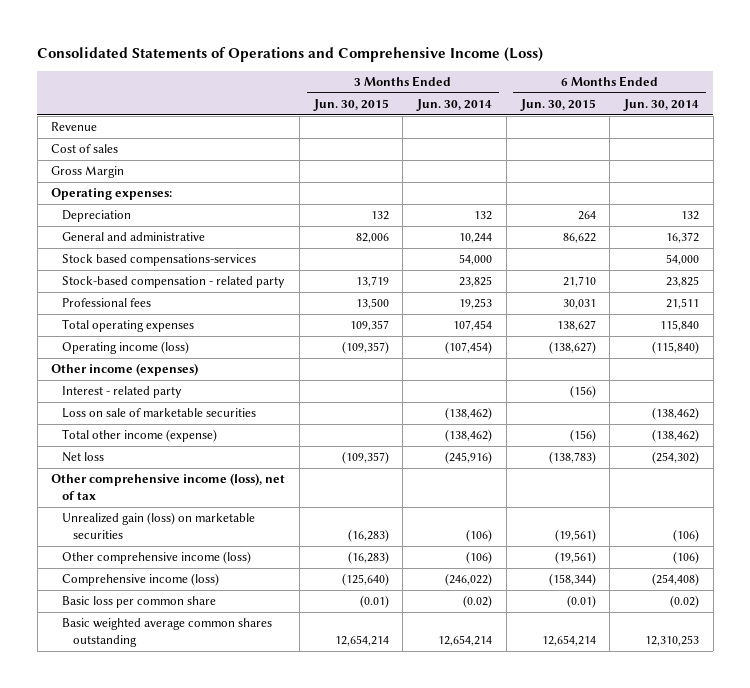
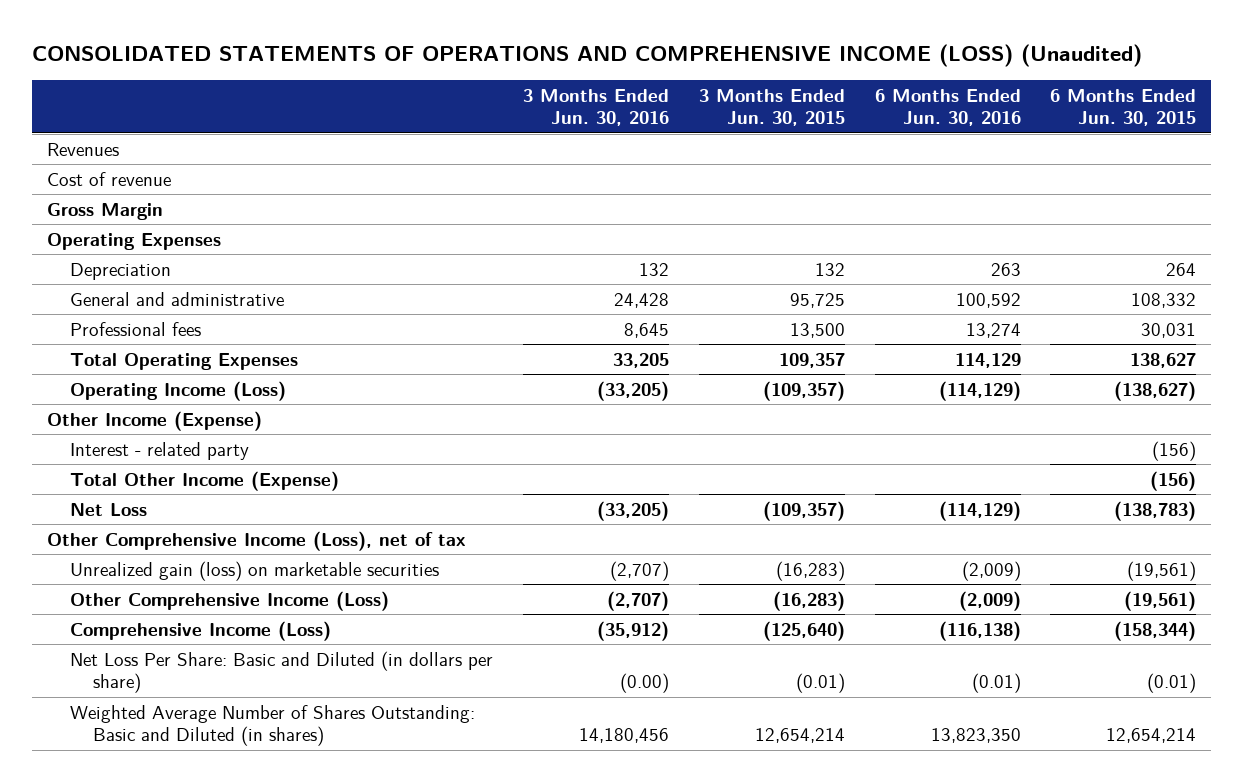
- Consolidated Statements of Operations and Comprehensive Income (Loss)
+ CONSOLIDATED STATEMENTS OF OPERATIONS AND COMPREHENSIVE INCOME (LOSS) (Unaudited)
- | 3 Months Ended Jun. 30, 2015 | 3 Months Ended Jun. 30, 2014 | 6 Months Ended Jun. 30, 2015 | 6 Months Ended Jun. 30, 2014
+ | 3 Months Ended Jun. 30, 2016 | 3 Months Ended Jun. 30, 2015 | 6 Months Ended Jun. 30, 2016 | 6 Months Ended Jun. 30, 2015
- Revenue
- Cost of sales
+ Revenues
+ Cost of revenue
- Operating expenses:
+ Operating Expenses
- General and administrative | 82,006 | 10,244 | 86,622 | 16,372
- Stock based compensations-services | | 54,000 | | 54,000
- Stock-based compensation - related party | 13,719 | 23,825 | 21,710 | 23,825
+ General and administrative | 24,428 | 95,725 | 100,592 | 108,332
- Total operating expenses | 109,357 | 107,454 | 138,627 | 115,840
- Operating income (loss) | (109,357) | (107,454) | (138,627) | (115,840)
- Other income (expenses)
+ Total Operating Expenses | 33,205 | 109,357 | 114,129 | 138,627
+ Operating Income (Loss) | (33,205) | (109,357) | (114,129) | (138,627)
+ Other Income (Expense)
- Loss on sale of marketable securities | | (138,462) | | (138,462)
- Total other income (expense) | | (138,462) | (156) | (138,462)
- Net loss | (109,357) | (245,916) | (138,783) | (254,302)
- Other comprehensive income (loss), net of tax
+ Total Other Income (Expense) | | | | (156)
+ Net Loss | (33,205) | (109,357) | (114,129) | (138,783)
+ Other Comprehensive Income (Loss), net of tax
- Other comprehensive income (loss) | (16,283) | (106) | (19,561) | (106)
- Comprehensive income (loss) | (125,640) | (246,022) | (158,344) | (254,408)
- Basic loss per common share | (0.01) | (0.02) | (0.01) | (0.02)
- Basic weighted average common shares outstanding | 12,654,214 | 12,654,214 | 12,654,214 | 12,310,253
+ Other Comprehensive Income (Loss) | (2,707) | (16,283) | (2,009) | (19,561)
+ Comprehensive Income (Loss) | (35,912) | (125,640) | (116,138) | (158,344)
+ Net Loss Per Share: Basic and Diluted (in dollars per share) | (0.00) | (0.01) | (0.01) | (0.01)
+ Weighted Average Number of Shares Outstanding: Basic and Diluted (in shares) | 14,180,456 | 12,654,214 | 13,823,350 | 12,654,214

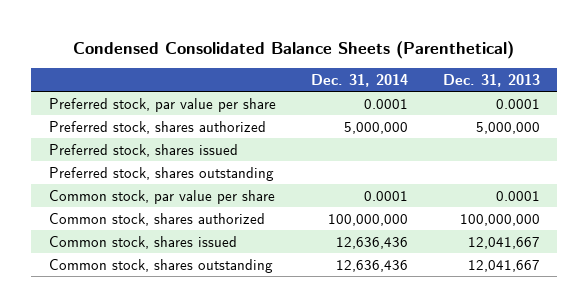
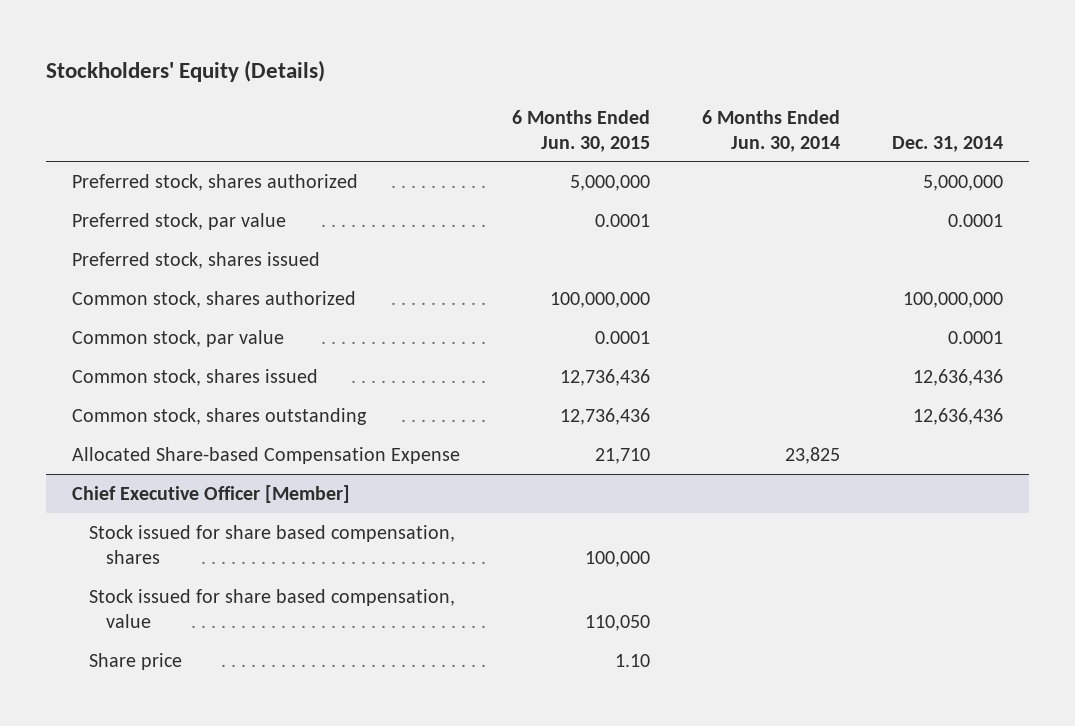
- Condensed Consolidated Balance Sheets (Parenthetical)
+ Stockholders' Equity (Details)
- | Dec. 31, 2014 | Dec. 31, 2013
+ | 6 Months Ended Jun. 30, 2015 | 6 Months Ended Jun. 30, 2014 | Dec. 31, 2014
- Preferred stock, par value per share | 0.0001 | 0.0001
+ Preferred stock, par value | 0.0001 | | 0.0001
- Preferred stock, shares outstanding
- Common stock, par value per share | 0.0001 | 0.0001
+ Common stock, par value | 0.0001 | | 0.0001
+ Allocated Share-based Compensation Expense | 21,710 | 23,825 |
+ Chief Executive Officer [Member]
+ Stock issued for share based compensation, shares | 100,000 | |
+ Stock issued for share based compensation, value | 110,050 | |
+ Share price | 1.10 | |

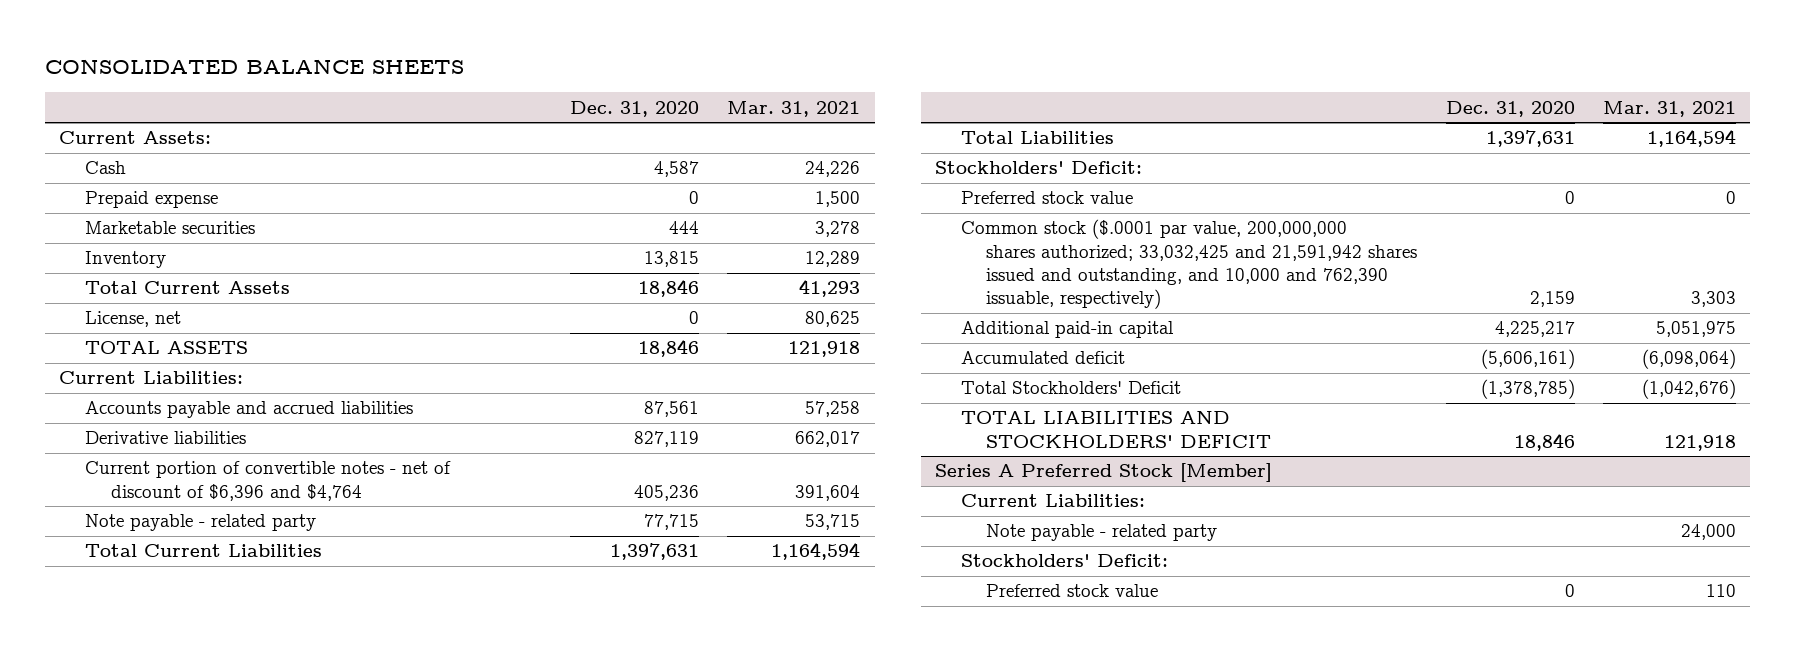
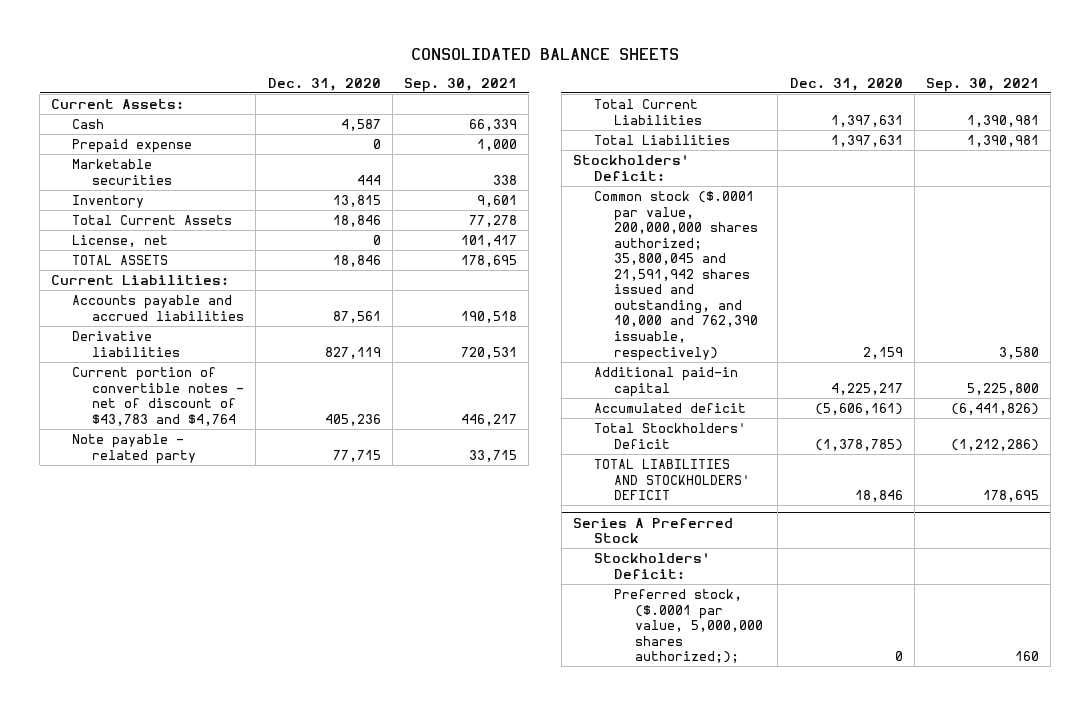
- | Dec. 31, 2020 | Mar. 31, 2021
+ | Dec. 31, 2020 | Sep. 30, 2021
- Current portion of convertible notes - net of discount of $6,396 and $4,764 | 405,236 | 391,604
+ Current portion of convertible notes - net of discount of $43,783 and $4,764 | 405,236 | 446,217
- Preferred stock value | 0 | 0
- Common stock ($.0001 par value, 200,000,000 shares authorized; 33,032,425 and 21,591,942 shares issued and outstanding, and 10,000 and 762,390 issuable, respectively) | 2,159 | 3,303
+ Common stock ($.0001 par value, 200,000,000 shares authorized; 35,800,045 and 21,591,942 shares issued and outstanding, and 10,000 and 762,390 issuable, respectively) | 2,159 | 3,580
- Series A Preferred Stock [Member]
- Current Liabilities:
- Note payable - related party | | 24,000
+ Series A Preferred Stock
- Preferred stock value | 0 | 110
+ Preferred stock, ($.0001 par value, 5,000,000 shares authorized;); | 0 | 160

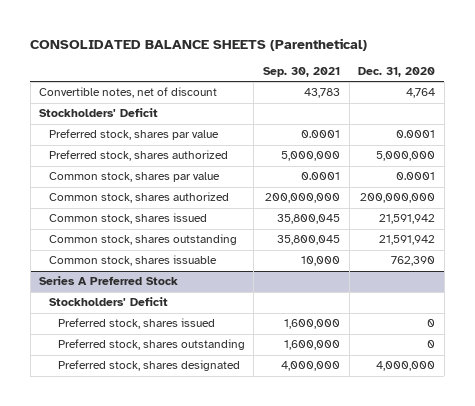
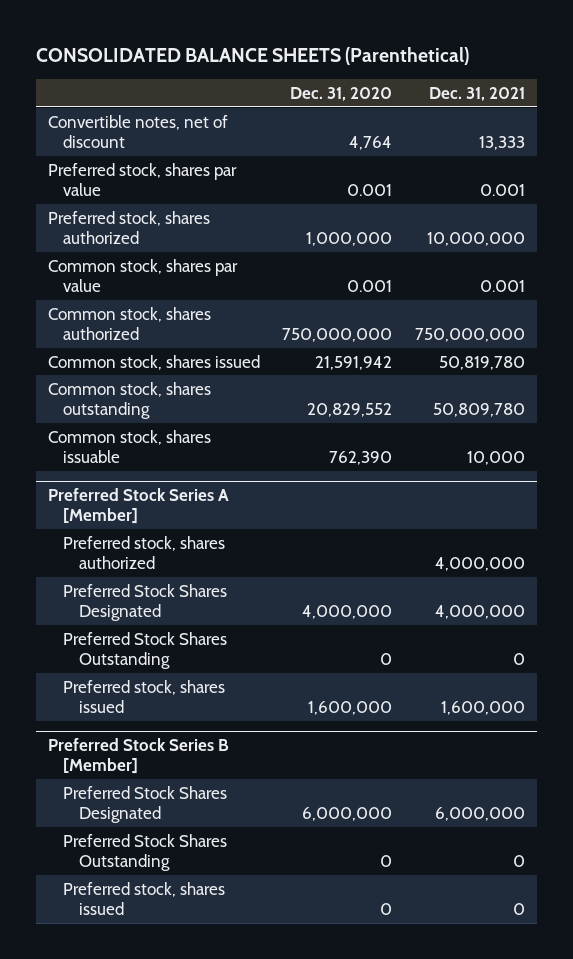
- | Sep. 30, 2021 | Dec. 31, 2020
+ | Dec. 31, 2020 | Dec. 31, 2021
- Stockholders' Deficit
- Preferred stock, shares par value | 0.0001 | 0.0001
- Preferred stock, shares authorized | 5,000,000 | 5,000,000
- Common stock, shares par value | 0.0001 | 0.0001
- Common stock, shares authorized | 200,000,000 | 200,000,000
+ Preferred stock, shares par value | 0.001 | 0.001
+ Preferred stock, shares authorized | 1,000,000 | 10,000,000
+ Common stock, shares par value | 0.001 | 0.001
+ Common stock, shares authorized | 750,000,000 | 750,000,000
- Common stock, shares outstanding | 35,800,045 | 21,591,942
+ Common stock, shares outstanding | 20,829,552 | 50,809,780
- Series A Preferred Stock
- Stockholders' Deficit
+ Preferred Stock Series A [Member]
+ Preferred stock, shares authorized | | 4,000,000
+ Preferred Stock Shares Designated | 4,000,000 | 4,000,000
+ Preferred Stock Shares Outstanding | 0 | 0
+ Preferred stock, shares issued | 1,600,000 | 1,600,000
+ Preferred Stock Series B [Member]
+ Preferred Stock Shares Designated | 6,000,000 | 6,000,000
+ Preferred Stock Shares Outstanding | 0 | 0
- Preferred stock, shares outstanding | 1,600,000 | 0
- Preferred stock, shares designated | 4,000,000 | 4,000,000

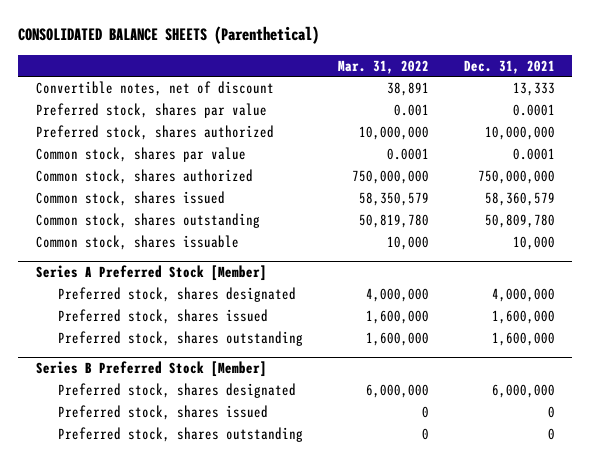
- | Dec. 31, 2020 | Dec. 31, 2021
+ | Mar. 31, 2022 | Dec. 31, 2021
- Preferred stock, shares par value | 0.001 | 0.001
+ Preferred stock, shares par value | 0.001 | 0.0001
- Common stock, shares par value | 0.001 | 0.001
+ Common stock, shares par value | 0.0001 | 0.0001
- Common stock, shares issued | 21,591,942 | 50,819,780
+ Common stock, shares issued | 58,350,579 | 58,360,579
- Preferred Stock Series A [Member]
- Preferred stock, shares authorized | | 4,000,000
- Preferred Stock Shares Designated | 4,000,000 | 4,000,000
- Preferred Stock Shares Outstanding | 0 | 0
+ Series A Preferred Stock [Member]
+ Preferred stock, shares designated | 4,000,000 | 4,000,000
- Preferred Stock Series B [Member]
- Preferred Stock Shares Designated | 6,000,000 | 6,000,000
- Preferred Stock Shares Outstanding | 0 | 0
+ Preferred stock, shares outstanding | 1,600,000 | 1,600,000
+ Series B Preferred Stock [Member]
+ Preferred stock, shares designated | 6,000,000 | 6,000,000
+ Preferred stock, shares outstanding | 0 | 0

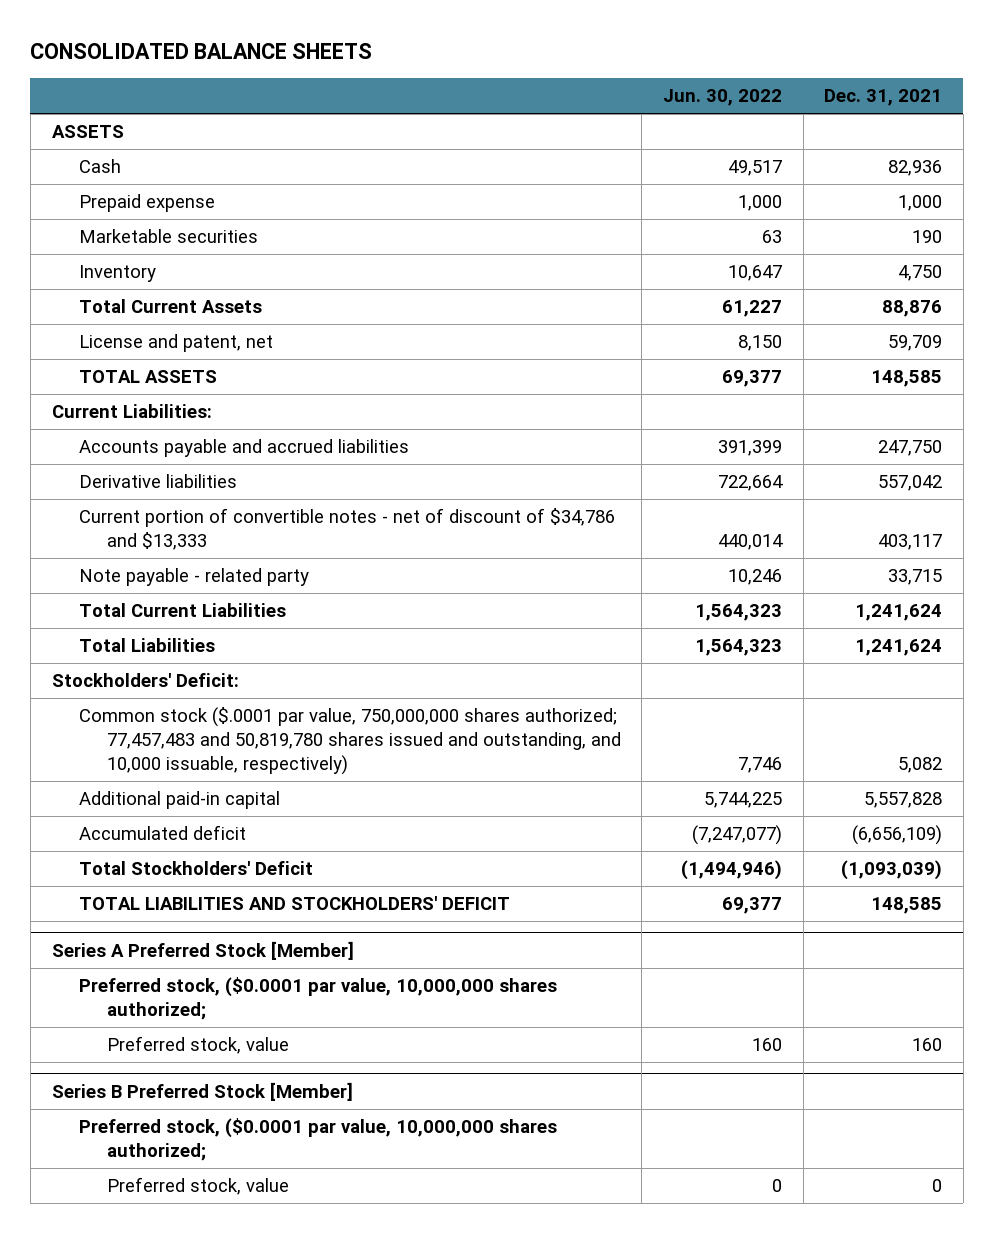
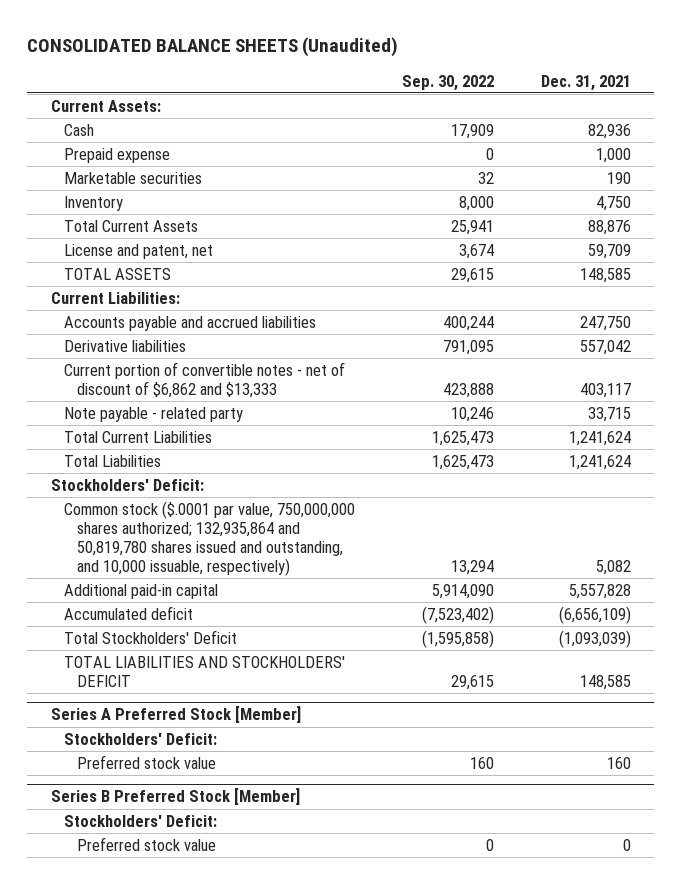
- CONSOLIDATED BALANCE SHEETS
+ CONSOLIDATED BALANCE SHEETS (Unaudited)
- | Jun. 30, 2022 | Dec. 31, 2021
+ | Sep. 30, 2022 | Dec. 31, 2021
- ASSETS
+ Current Assets:
- Current portion of convertible notes - net of discount of $34,786 and $13,333 | 440,014 | 403,117
+ Current portion of convertible notes - net of discount of $6,862 and $13,333 | 423,888 | 403,117
- Common stock ($.0001 par value, 750,000,000 shares authorized; 77,457,483 and 50,819,780 shares issued and outstanding, and 10,000 issuable, respectively) | 7,746 | 5,082
+ Common stock ($.0001 par value, 750,000,000 shares authorized; 132,935,864 and 50,819,780 shares issued and outstanding, and 10,000 issuable, respectively) | 13,294 | 5,082
@ Series A Preferred Stock [Member]
- Preferred stock, ($0.0001 par value, 10,000,000 shares authorized;
- Preferred stock, value | 160 | 160
+ Stockholders' Deficit:
+ Preferred stock value | 160 | 160
@ Series B Preferred Stock [Member]
- Preferred stock, ($0.0001 par value, 10,000,000 shares authorized;
- Preferred stock, value | 0 | 0
+ Stockholders' Deficit:
+ Preferred stock value | 0 | 0

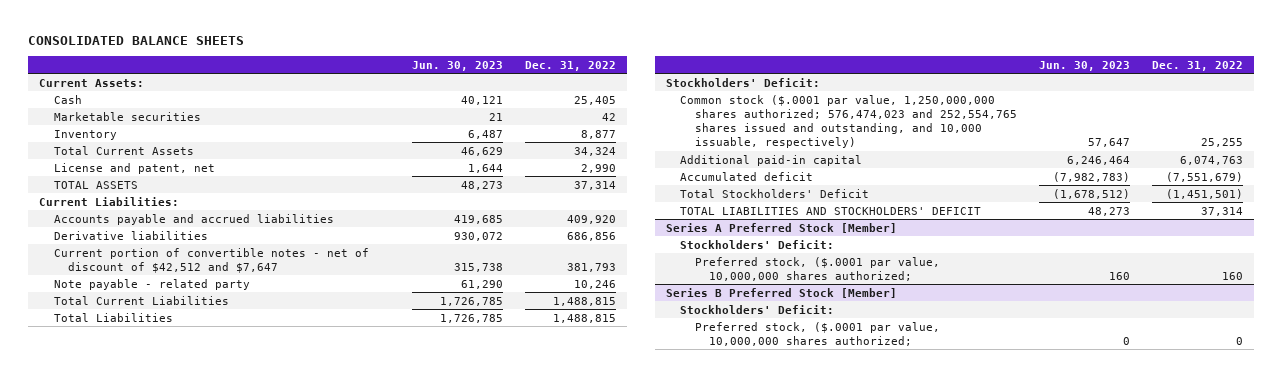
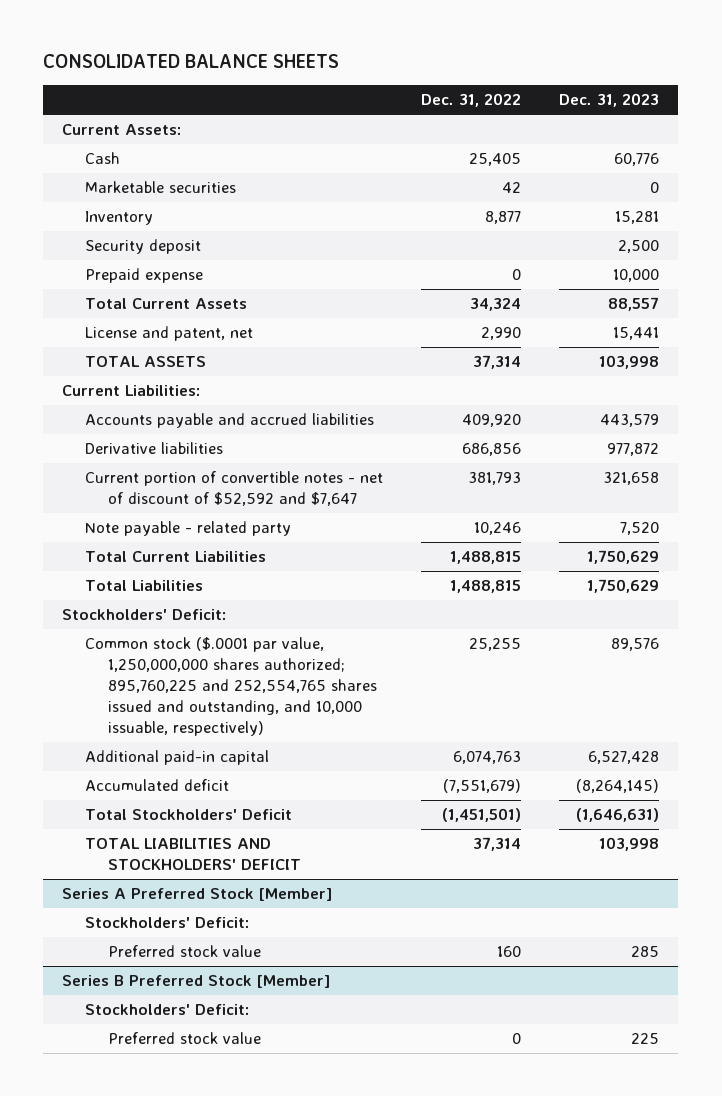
- | Jun. 30, 2023 | Dec. 31, 2022
+ | Dec. 31, 2022 | Dec. 31, 2023
+ Security deposit | | 2,500
+ Prepaid expense | 0 | 10,000
- Current portion of convertible notes - net of discount of $42,512 and $7,647 | 315,738 | 381,793
+ Current portion of convertible notes - net of discount of $52,592 and $7,647 | 381,793 | 321,658
- Common stock ($.0001 par value, 1,250,000,000 shares authorized; 576,474,023 and 252,554,765 shares issued and outstanding, and 10,000 issuable, respectively) | 57,647 | 25,255
+ Common stock ($.0001 par value, 1,250,000,000 shares authorized; 895,760,225 and 252,554,765 shares issued and outstanding, and 10,000 issuable, respectively) | 25,255 | 89,576
@ Series A Preferred Stock [Member]
- Preferred stock, ($.0001 par value, 10,000,000 shares authorized; | 160 | 160
+ Preferred stock value | 160 | 285
@ Series B Preferred Stock [Member]
- Preferred stock, ($.0001 par value, 10,000,000 shares authorized; | 0 | 0
+ Preferred stock value | 0 | 225

